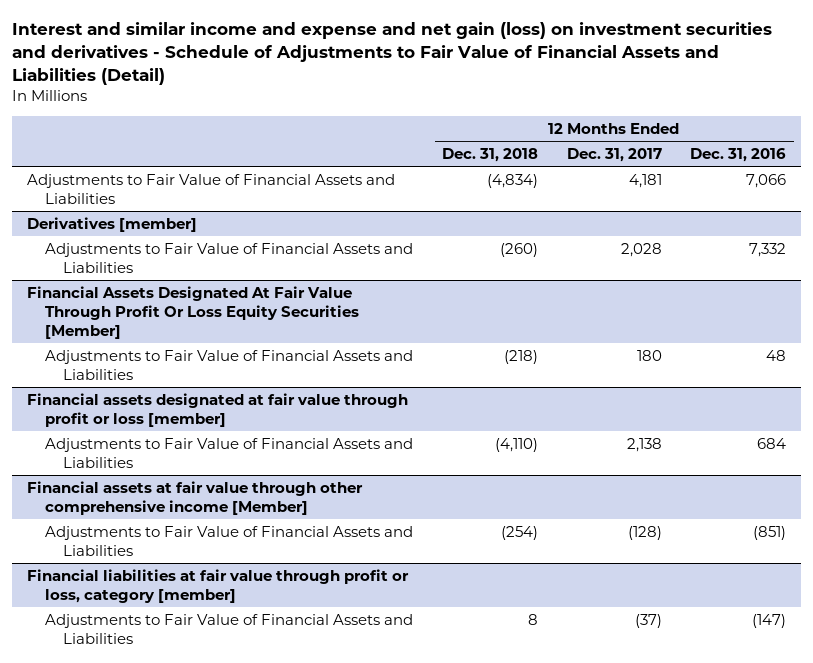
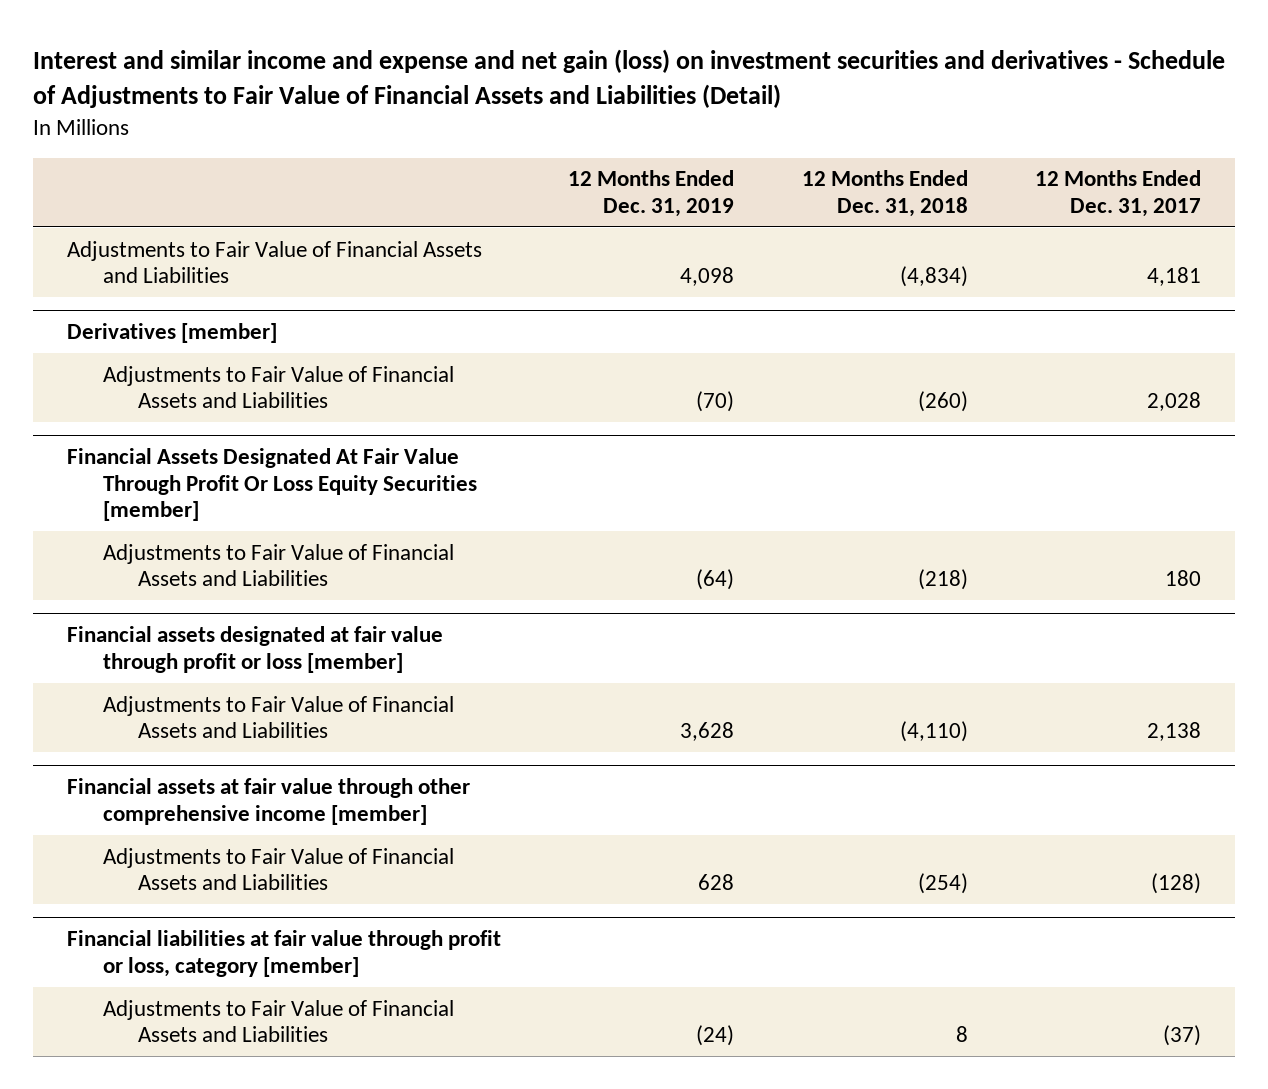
- | 12 Months Ended Dec. 31, 2018 | 12 Months Ended Dec. 31, 2017 | 12 Months Ended Dec. 31, 2016
+ | 12 Months Ended Dec. 31, 2019 | 12 Months Ended Dec. 31, 2018 | 12 Months Ended Dec. 31, 2017
- Financial Assets Designated At Fair Value Through Profit Or Loss Equity Securities [Member]
+ Financial Assets Designated At Fair Value Through Profit Or Loss Equity Securities [member]
- Financial assets at fair value through other comprehensive income [Member]
+ Financial assets at fair value through other comprehensive income [member]

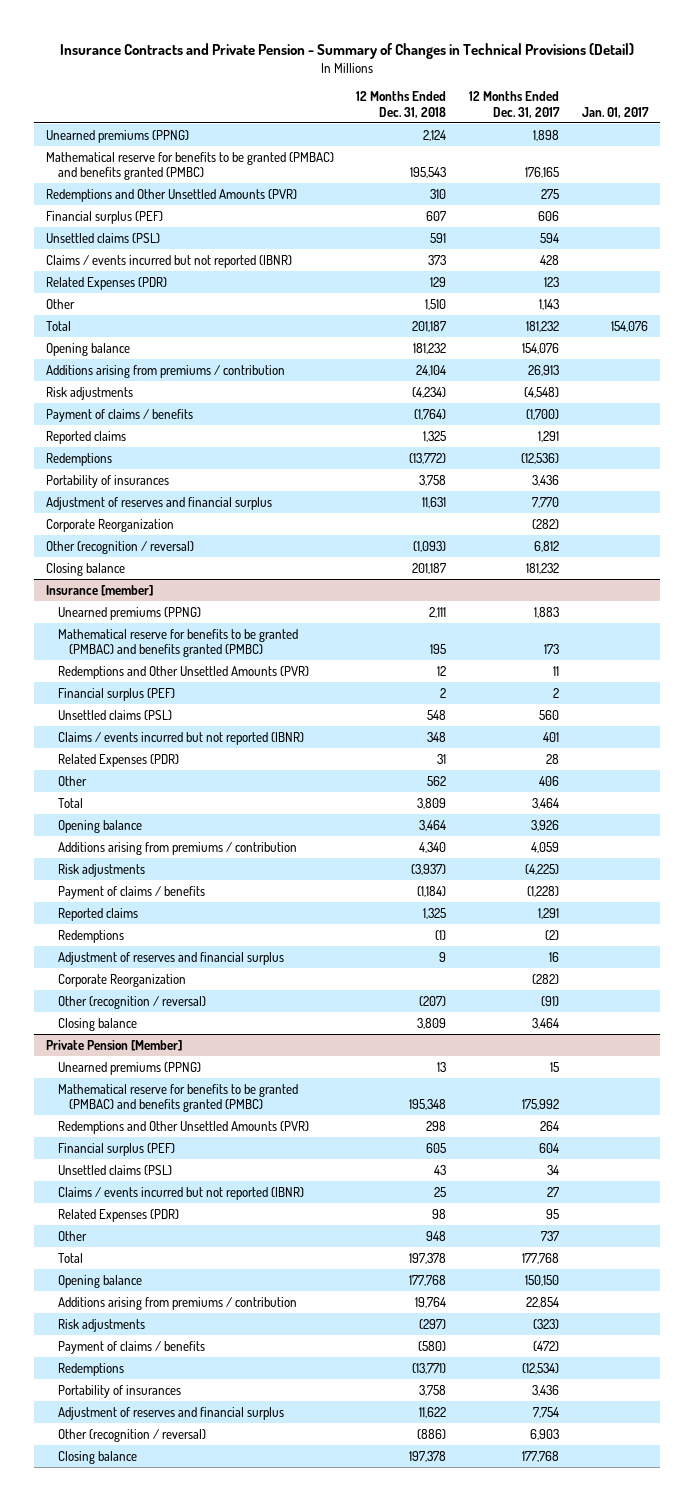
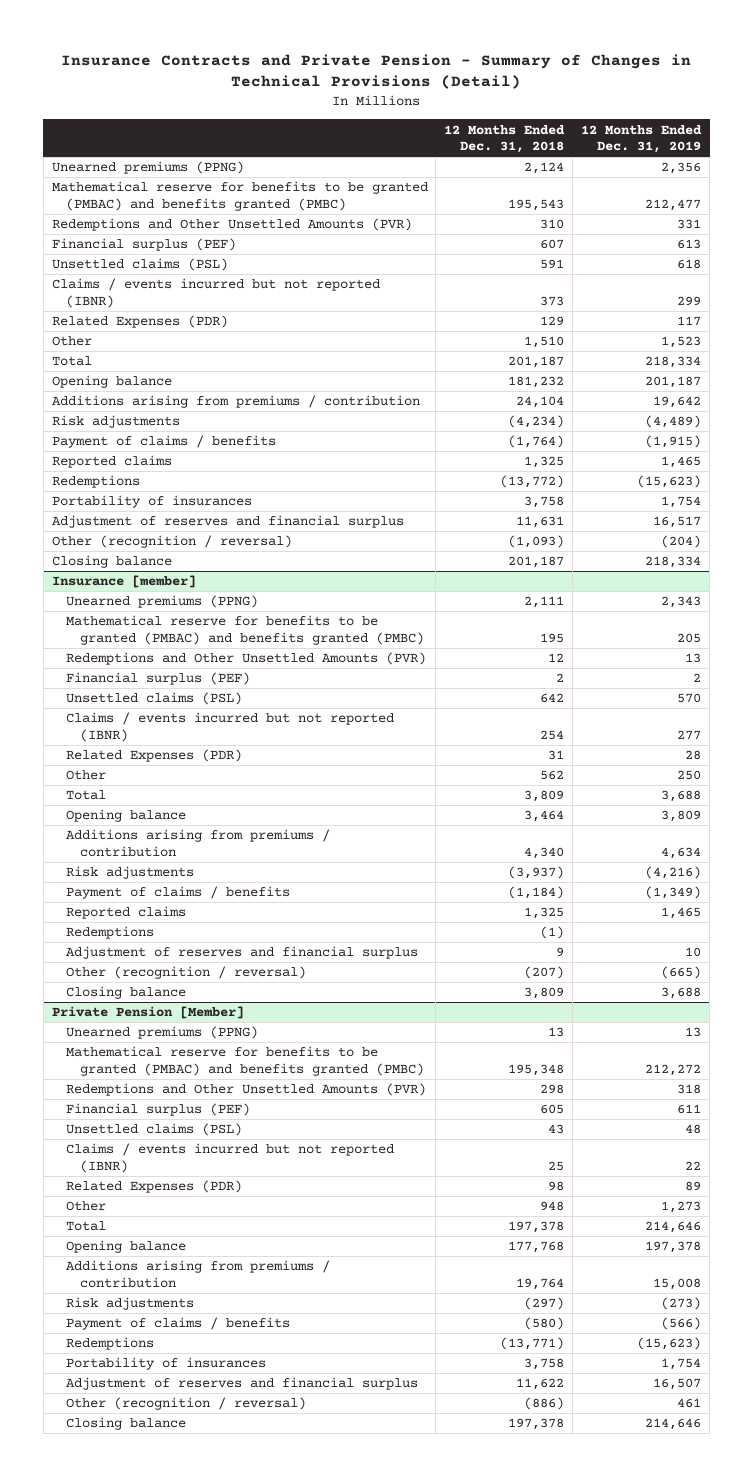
- | 12 Months Ended Dec. 31, 2018 | 12 Months Ended Dec. 31, 2017 | Jan. 01, 2017
+ | 12 Months Ended Dec. 31, 2018 | 12 Months Ended Dec. 31, 2019
- Corporate Reorganization | | (282) |
@ Insurance [member]
- Unsettled claims (PSL) | 548 | 560 |
- Claims / events incurred but not reported (IBNR) | 348 | 401 |
+ Unsettled claims (PSL) | 642 | 570
+ Claims / events incurred but not reported (IBNR) | 254 | 277
- Corporate Reorganization | | (282) |

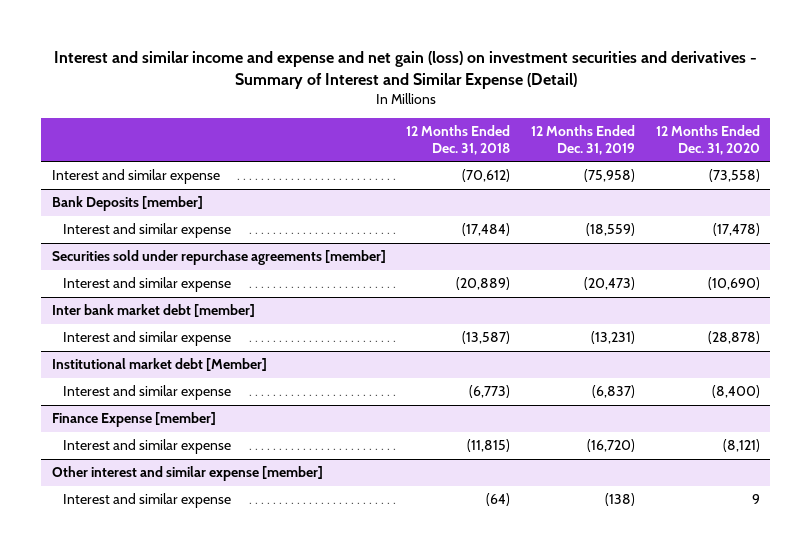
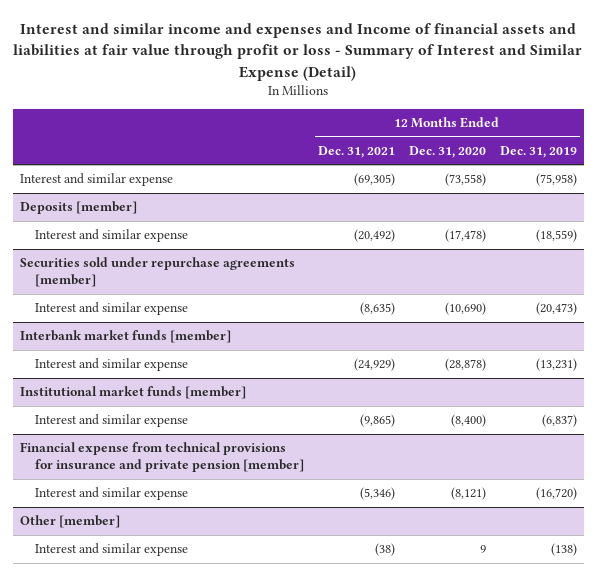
- Interest and similar income and expense and net gain (loss) on investment securities and derivatives - Summary of Interest and Similar Expense (Detail)
+ Interest and similar income and expenses and Income of financial assets and liabilities at fair value through profit or loss - Summary of Interest and Similar Expense (Detail)
- | 12 Months Ended Dec. 31, 2018 | 12 Months Ended Dec. 31, 2019 | 12 Months Ended Dec. 31, 2020
+ | 12 Months Ended Dec. 31, 2021 | 12 Months Ended Dec. 31, 2020 | 12 Months Ended Dec. 31, 2019
- Bank Deposits [member]
+ Deposits [member]
- Inter bank market debt [member]
+ Interbank market funds [member]
- Institutional market debt [Member]
+ Institutional market funds [member]
- Finance Expense [member]
+ Financial expense from technical provisions for insurance and private pension [member]
- Other interest and similar expense [member]
+ Other [member]

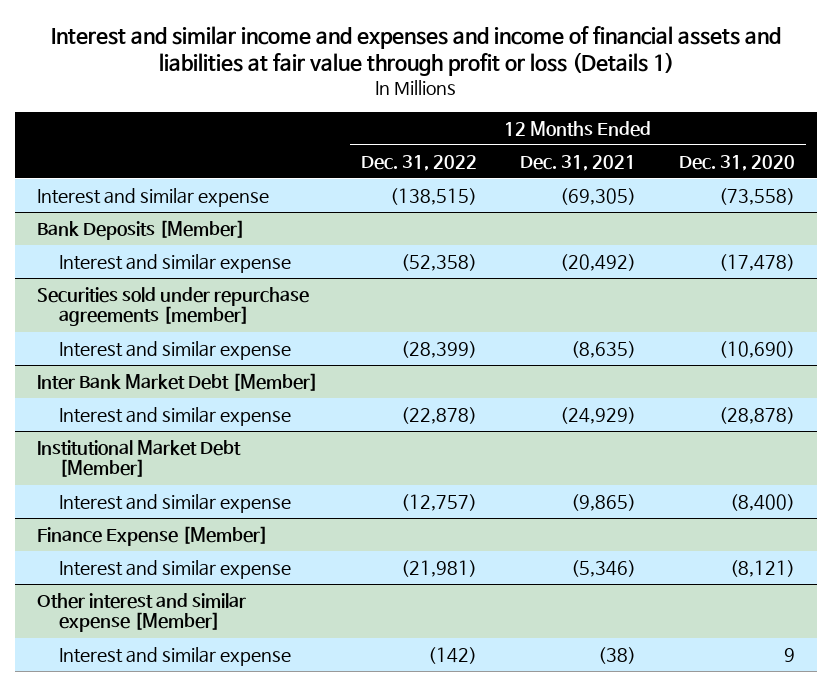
- Interest and similar income and expenses and Income of financial assets and liabilities at fair value through profit or loss - Summary of Interest and Similar Expense (Detail)
+ Interest and similar income and expenses and income of financial assets and liabilities at fair value through profit or loss (Details 1)
- | 12 Months Ended Dec. 31, 2021 | 12 Months Ended Dec. 31, 2020 | 12 Months Ended Dec. 31, 2019
+ | 12 Months Ended Dec. 31, 2022 | 12 Months Ended Dec. 31, 2021 | 12 Months Ended Dec. 31, 2020
- Deposits [member]
+ Bank Deposits [Member]
- Interbank market funds [member]
+ Inter Bank Market Debt [Member]
- Institutional market funds [member]
+ Institutional Market Debt [Member]
- Financial expense from technical provisions for insurance and private pension [member]
+ Finance Expense [Member]
- Other [member]
+ Other interest and similar expense [Member]

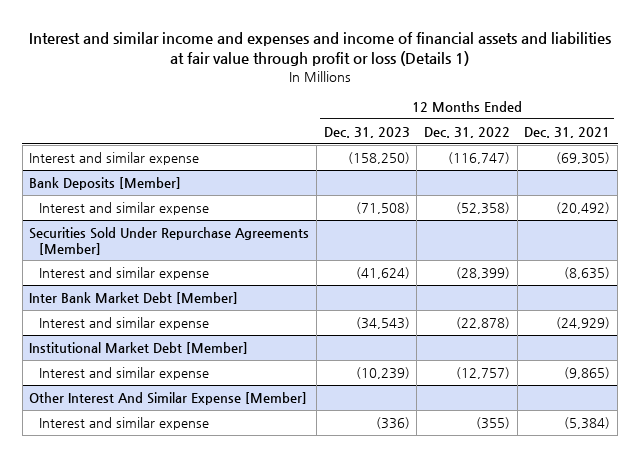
- | 12 Months Ended Dec. 31, 2022 | 12 Months Ended Dec. 31, 2021 | 12 Months Ended Dec. 31, 2020
+ | 12 Months Ended Dec. 31, 2023 | 12 Months Ended Dec. 31, 2022 | 12 Months Ended Dec. 31, 2021
- Interest and similar expense | (138,515) | (69,305) | (73,558)
+ Interest and similar expense | (158,250) | (116,747) | (69,305)
- Securities sold under repurchase agreements [member]
+ Securities Sold Under Repurchase Agreements [Member]
- Finance Expense [Member]
- Interest and similar expense | (21,981) | (5,346) | (8,121)
- Other interest and similar expense [Member]
- Interest and similar expense | (142) | (38) | 9
+ Other Interest And Similar Expense [Member]
+ Interest and similar expense | (336) | (355) | (5,384)

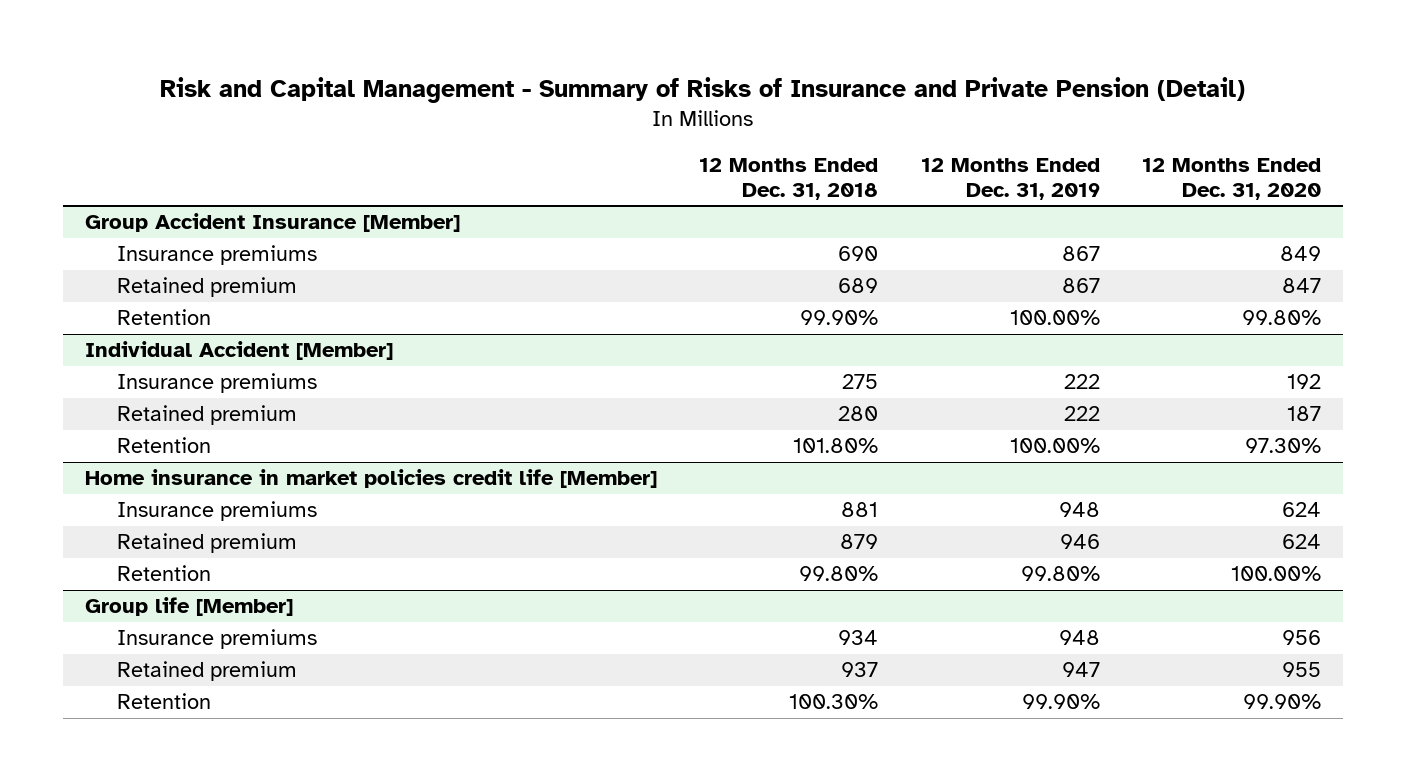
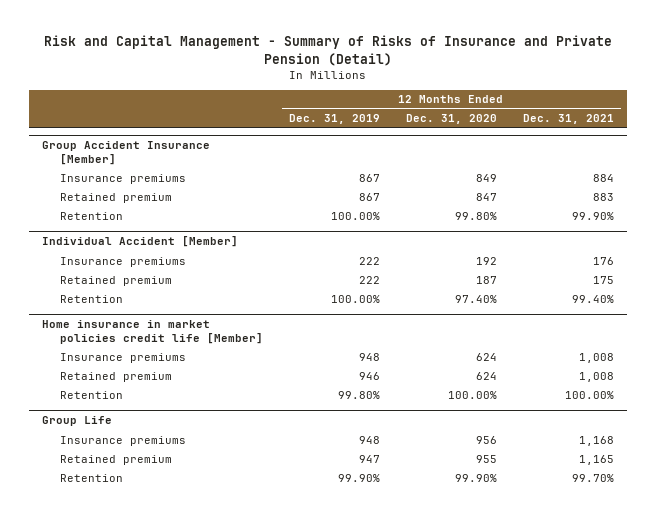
- | 12 Months Ended Dec. 31, 2018 | 12 Months Ended Dec. 31, 2019 | 12 Months Ended Dec. 31, 2020
+ | 12 Months Ended Dec. 31, 2019 | 12 Months Ended Dec. 31, 2020 | 12 Months Ended Dec. 31, 2021
@ Individual Accident [Member]
- Retention | 101.80% | 100.00% | 97.30%
+ Retention | 100.00% | 97.40% | 99.40%
- Group life [Member]
+ Group Life

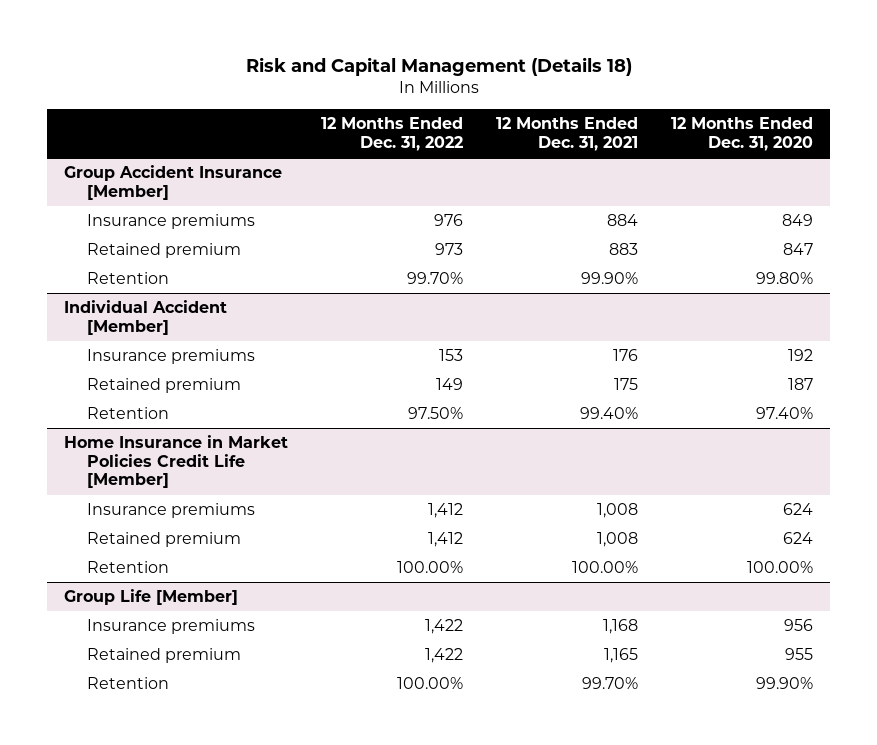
- Risk and Capital Management - Summary of Risks of Insurance and Private Pension (Detail)
+ Risk and Capital Management (Details 18)
- | 12 Months Ended Dec. 31, 2019 | 12 Months Ended Dec. 31, 2020 | 12 Months Ended Dec. 31, 2021
+ | 12 Months Ended Dec. 31, 2022 | 12 Months Ended Dec. 31, 2021 | 12 Months Ended Dec. 31, 2020
- Home insurance in market policies credit life [Member]
+ Home Insurance in Market Policies Credit Life [Member]
- Group Life
+ Group Life [Member]

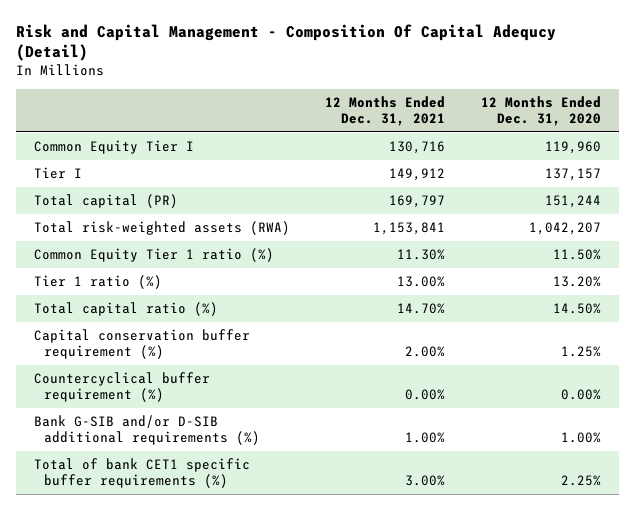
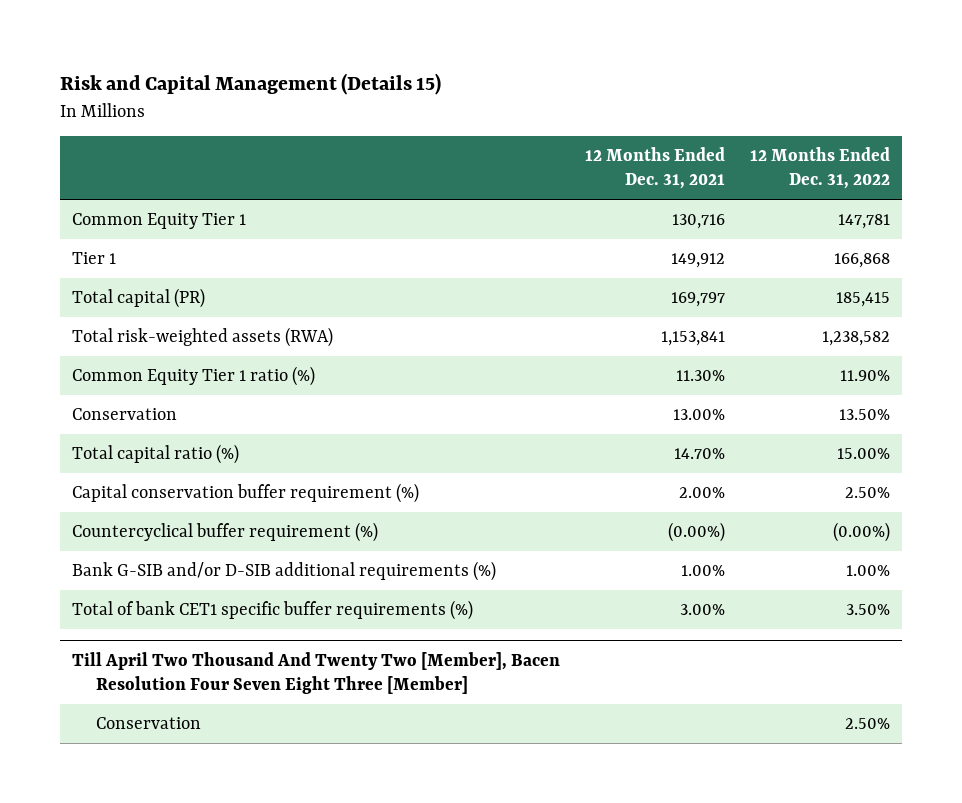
- Risk and Capital Management - Composition Of Capital Adequcy (Detail)
+ Risk and Capital Management (Details 15)
- | 12 Months Ended Dec. 31, 2021 | 12 Months Ended Dec. 31, 2020
+ | 12 Months Ended Dec. 31, 2021 | 12 Months Ended Dec. 31, 2022
- Common Equity Tier I | 130,716 | 119,960
- Tier I | 149,912 | 137,157
+ Common Equity Tier 1 | 130,716 | 147,781
+ Tier 1 | 149,912 | 166,868
- Tier 1 ratio (%) | 13.00% | 13.20%
+ Conservation | 13.00% | 13.50%
- Countercyclical buffer requirement (%) | 0.00% | 0.00%
+ Countercyclical buffer requirement (%) | (0.00%) | (0.00%)
+ Till April Two Thousand And Twenty Two [Member], Bacen Resolution Four Seven Eight Three [Member]
+ Conservation | | 2.50%

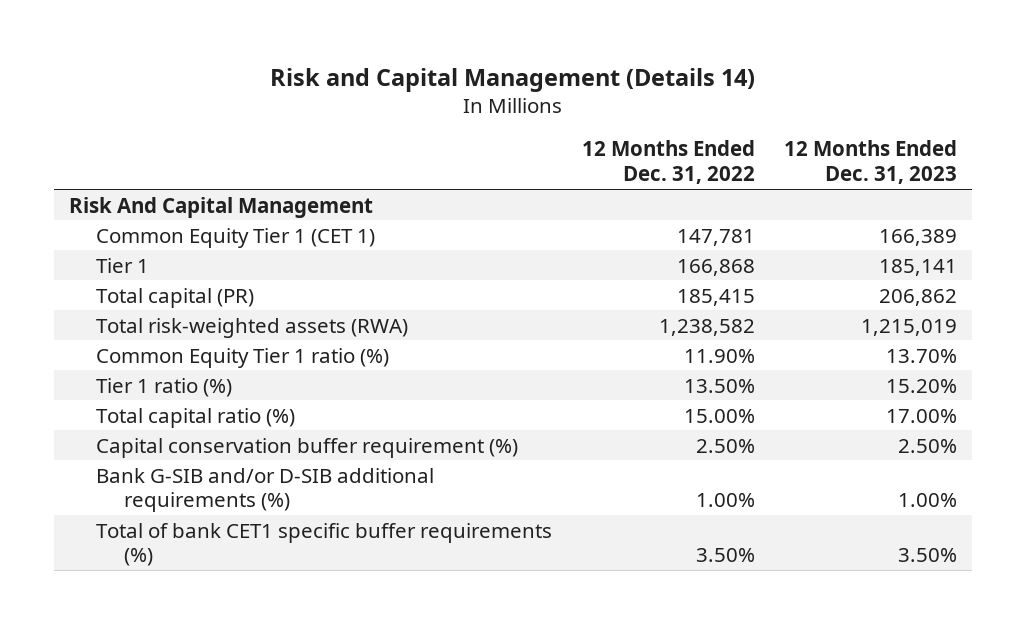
- Risk and Capital Management (Details 15)
+ Risk and Capital Management (Details 14)
- | 12 Months Ended Dec. 31, 2021 | 12 Months Ended Dec. 31, 2022
+ | 12 Months Ended Dec. 31, 2022 | 12 Months Ended Dec. 31, 2023
- Common Equity Tier 1 | 130,716 | 147,781
+ Risk And Capital Management
+ Common Equity Tier 1 (CET 1) | 147,781 | 166,389
- Conservation | 13.00% | 13.50%
+ Tier 1 ratio (%) | 13.50% | 15.20%
- Countercyclical buffer requirement (%) | (0.00%) | (0.00%)
- Till April Two Thousand And Twenty Two [Member], Bacen Resolution Four Seven Eight Three [Member]
- Conservation | | 2.50%

